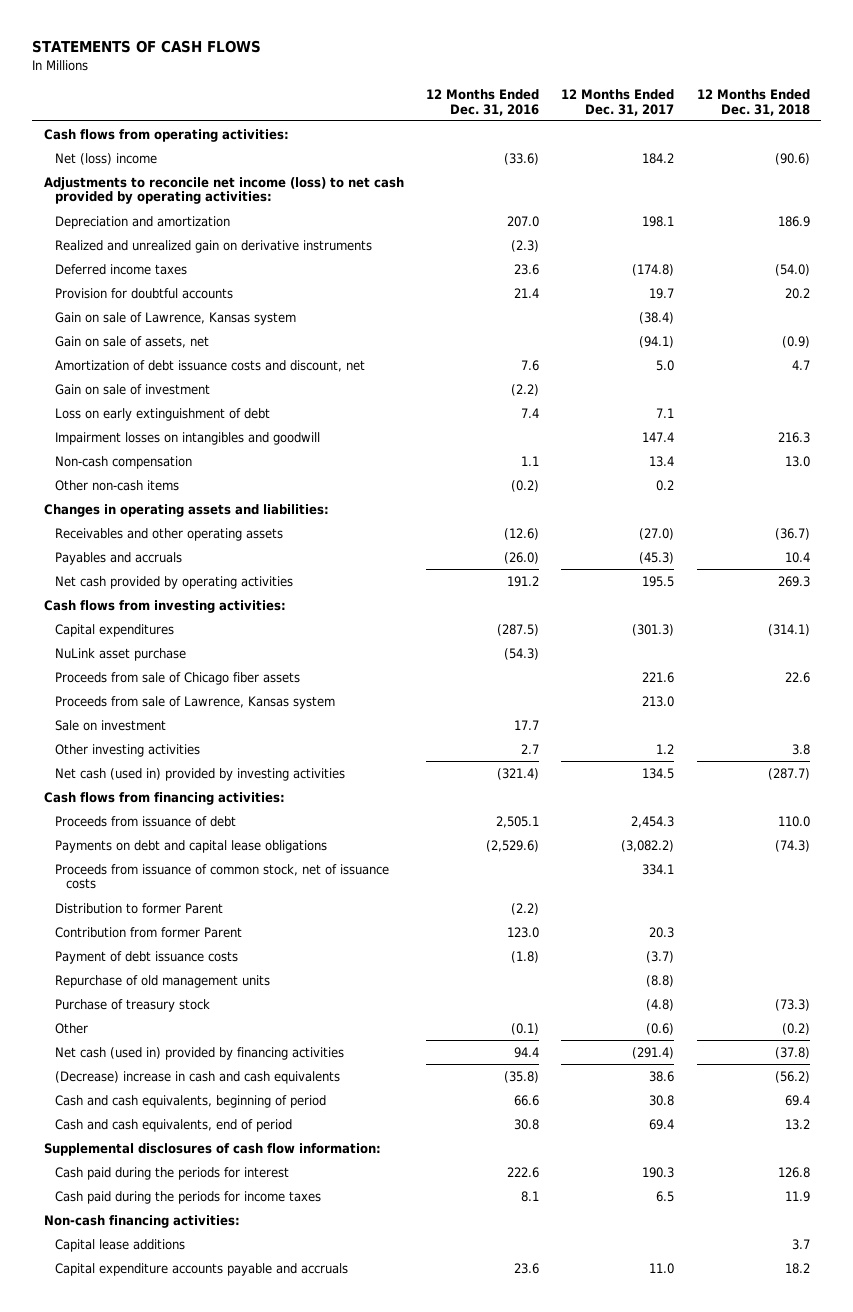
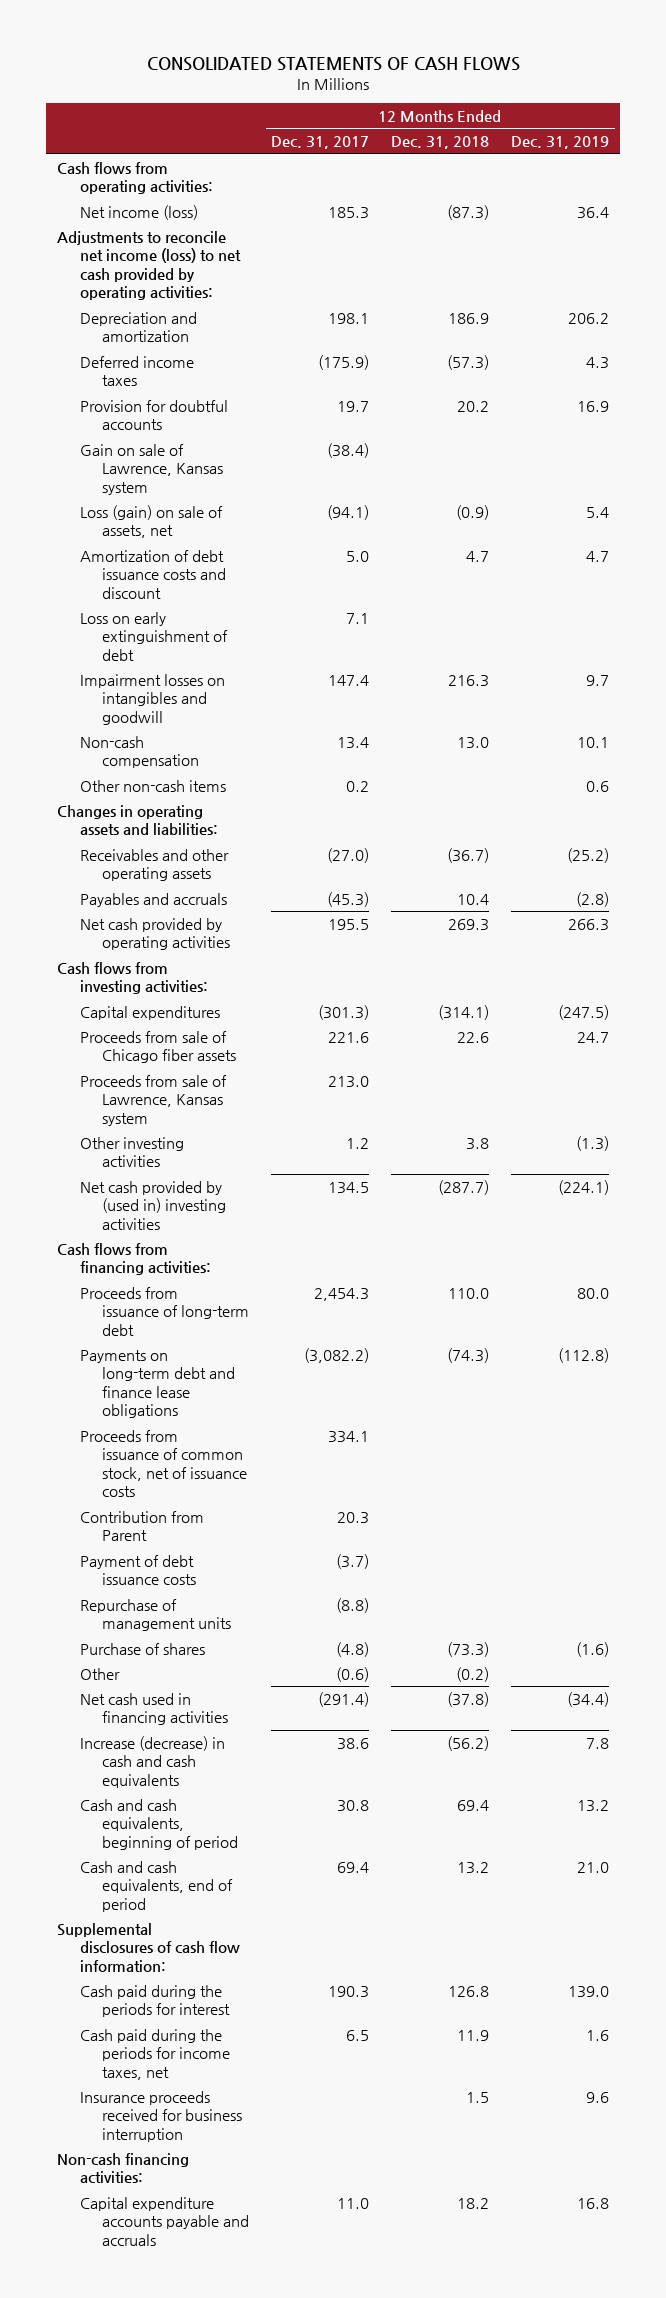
- STATEMENTS OF CASH FLOWS
+ CONSOLIDATED STATEMENTS OF CASH FLOWS
- | 12 Months Ended Dec. 31, 2016 | 12 Months Ended Dec. 31, 2017 | 12 Months Ended Dec. 31, 2018
+ | 12 Months Ended Dec. 31, 2017 | 12 Months Ended Dec. 31, 2018 | 12 Months Ended Dec. 31, 2019
- Net (loss) income | (33.6) | 184.2 | (90.6)
+ Net income (loss) | 185.3 | (87.3) | 36.4
- Realized and unrealized gain on derivative instruments | (2.3) | |
- Deferred income taxes | 23.6 | (174.8) | (54.0)
+ Deferred income taxes | (175.9) | (57.3) | 4.3
- Gain on sale of assets, net | | (94.1) | (0.9)
- Amortization of debt issuance costs and discount, net | 7.6 | 5.0 | 4.7
- Gain on sale of investment | (2.2) | |
+ Loss (gain) on sale of assets, net | (94.1) | (0.9) | 5.4
+ Amortization of debt issuance costs and discount | 5.0 | 4.7 | 4.7
- NuLink asset purchase | (54.3) | |
- Sale on investment | 17.7 | |
- Net cash (used in) provided by investing activities | (321.4) | 134.5 | (287.7)
+ Net cash provided by (used in) investing activities | 134.5 | (287.7) | (224.1)
- Proceeds from issuance of debt | 2,505.1 | 2,454.3 | 110.0
- Payments on debt and capital lease obligations | (2,529.6) | (3,082.2) | (74.3)
+ Proceeds from issuance of long-term debt | 2,454.3 | 110.0 | 80.0
+ Payments on long-term debt and finance lease obligations | (3,082.2) | (74.3) | (112.8)
- Distribution to former Parent | (2.2) | |
- Contribution from former Parent | 123.0 | 20.3 |
+ Contribution from Parent | 20.3 | |
- Repurchase of old management units | | (8.8) |
- Purchase of treasury stock | | (4.8) | (73.3)
+ Repurchase of management units | (8.8) | |
+ Purchase of shares | (4.8) | (73.3) | (1.6)
- Net cash (used in) provided by financing activities | 94.4 | (291.4) | (37.8)
- (Decrease) increase in cash and cash equivalents | (35.8) | 38.6 | (56.2)
+ Net cash used in financing activities | (291.4) | (37.8) | (34.4)
+ Increase (decrease) in cash and cash equivalents | 38.6 | (56.2) | 7.8
- Cash paid during the periods for income taxes | 8.1 | 6.5 | 11.9
+ Cash paid during the periods for income taxes, net | 6.5 | 11.9 | 1.6
+ Insurance proceeds received for business interruption | | 1.5 | 9.6
- Capital lease additions | | | 3.7

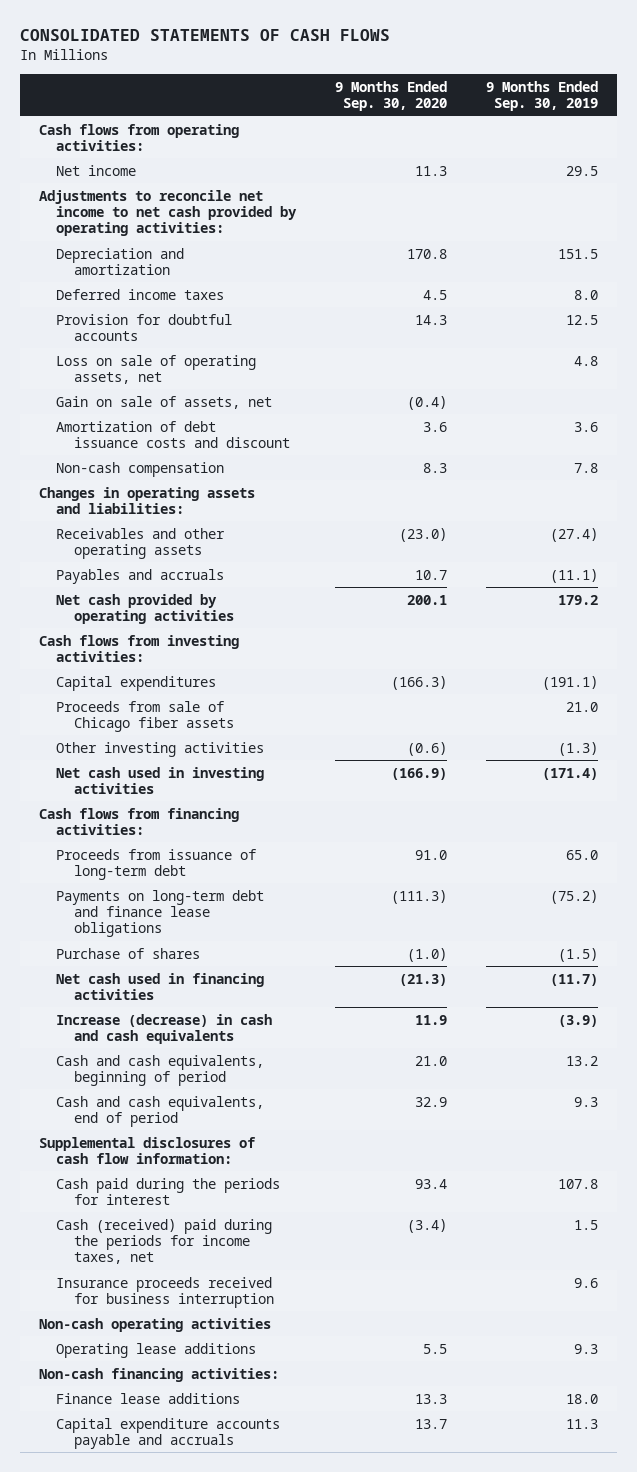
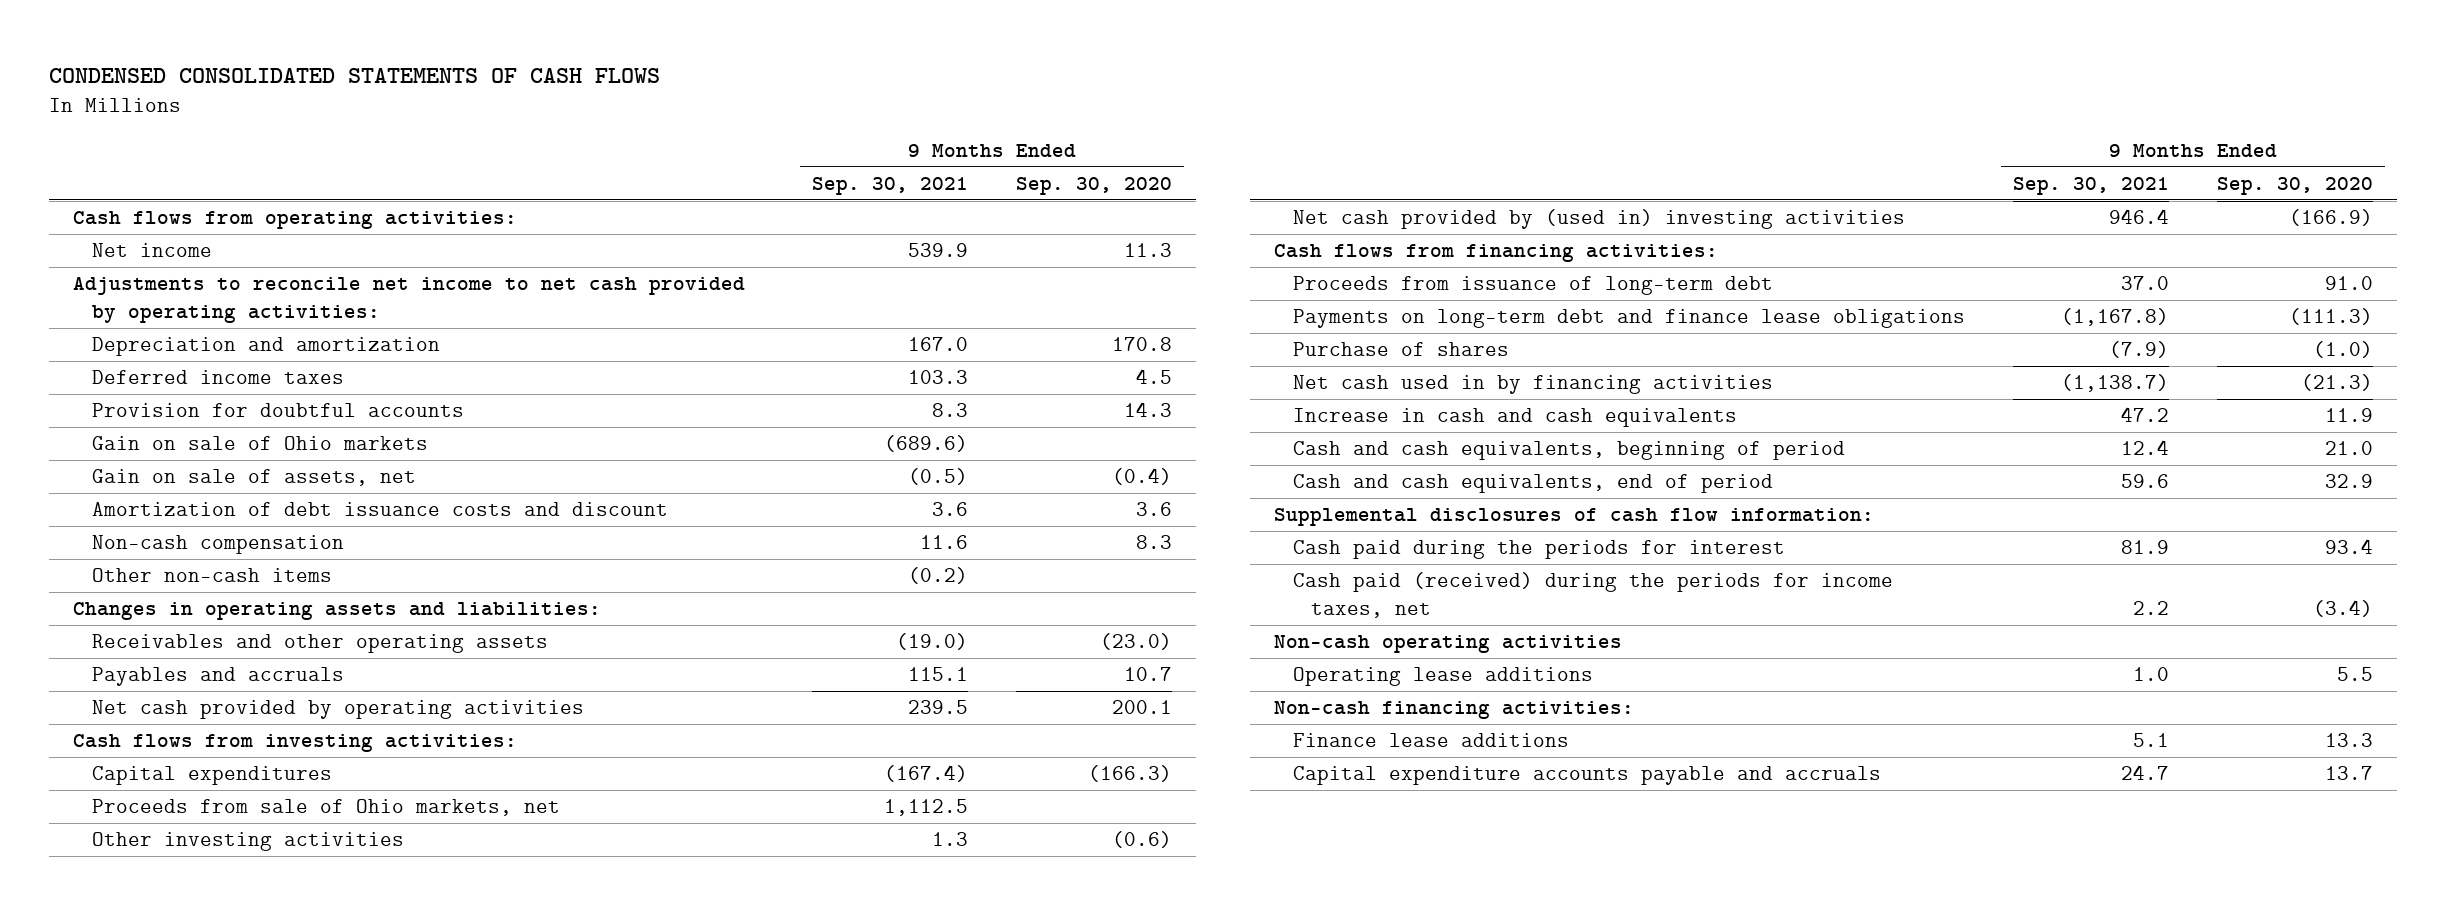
- CONSOLIDATED STATEMENTS OF CASH FLOWS
+ CONDENSED CONSOLIDATED STATEMENTS OF CASH FLOWS
- | 9 Months Ended Sep. 30, 2020 | 9 Months Ended Sep. 30, 2019
+ | 9 Months Ended Sep. 30, 2021 | 9 Months Ended Sep. 30, 2020
- Loss on sale of operating assets, net | | 4.8
+ Gain on sale of Ohio markets | (689.6) |
+ Other non-cash items | (0.2) |
- Proceeds from sale of Chicago fiber assets | | 21.0
+ Proceeds from sale of Ohio markets, net | 1,112.5 |
- Net cash used in investing activities | (166.9) | (171.4)
+ Net cash provided by (used in) investing activities | 946.4 | (166.9)
- Net cash used in financing activities | (21.3) | (11.7)
- Increase (decrease) in cash and cash equivalents | 11.9 | (3.9)
+ Net cash used in by financing activities | (1,138.7) | (21.3)
+ Increase in cash and cash equivalents | 47.2 | 11.9
- Cash (received) paid during the periods for income taxes, net | (3.4) | 1.5
- Insurance proceeds received for business interruption | | 9.6
+ Cash paid (received) during the periods for income taxes, net | 2.2 | (3.4)

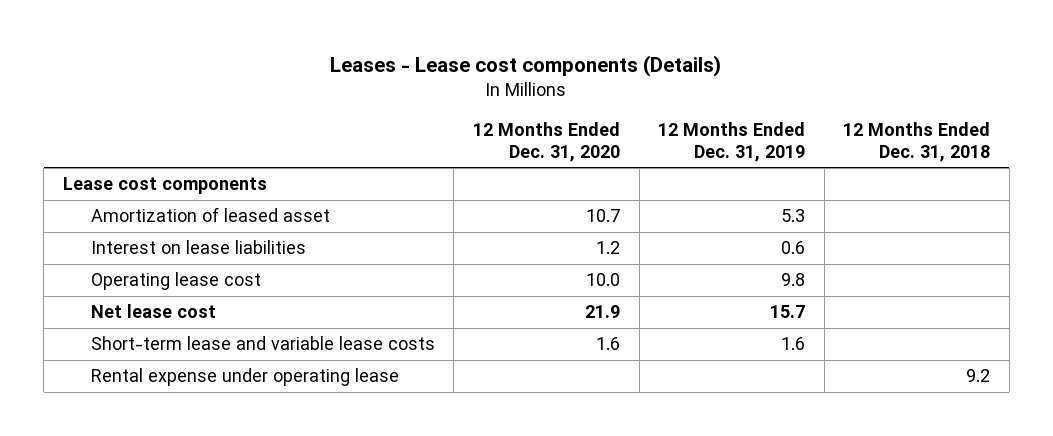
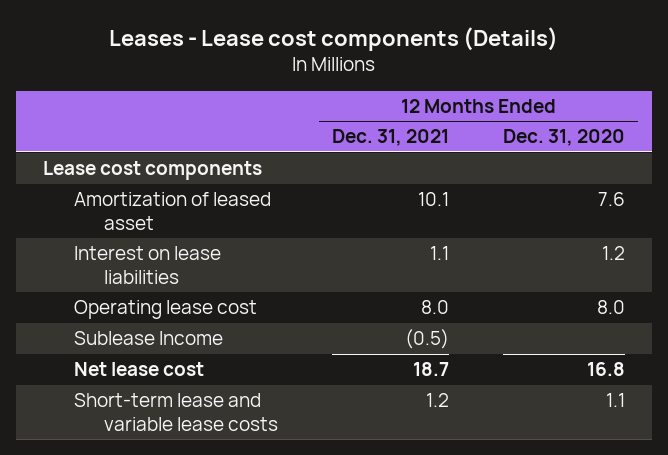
- | 12 Months Ended Dec. 31, 2020 | 12 Months Ended Dec. 31, 2019 | 12 Months Ended Dec. 31, 2018
+ | 12 Months Ended Dec. 31, 2021 | 12 Months Ended Dec. 31, 2020
- Amortization of leased asset | 10.7 | 5.3 |
+ Amortization of leased asset | 10.1 | 7.6
- Operating lease cost | 10.0 | 9.8 |
- Net lease cost | 21.9 | 15.7 |
- Short-term lease and variable lease costs | 1.6 | 1.6 |
- Rental expense under operating lease | | | 9.2
+ Operating lease cost | 8.0 | 8.0
+ Sublease Income | (0.5) |
+ Net lease cost | 18.7 | 16.8
+ Short-term lease and variable lease costs | 1.2 | 1.1

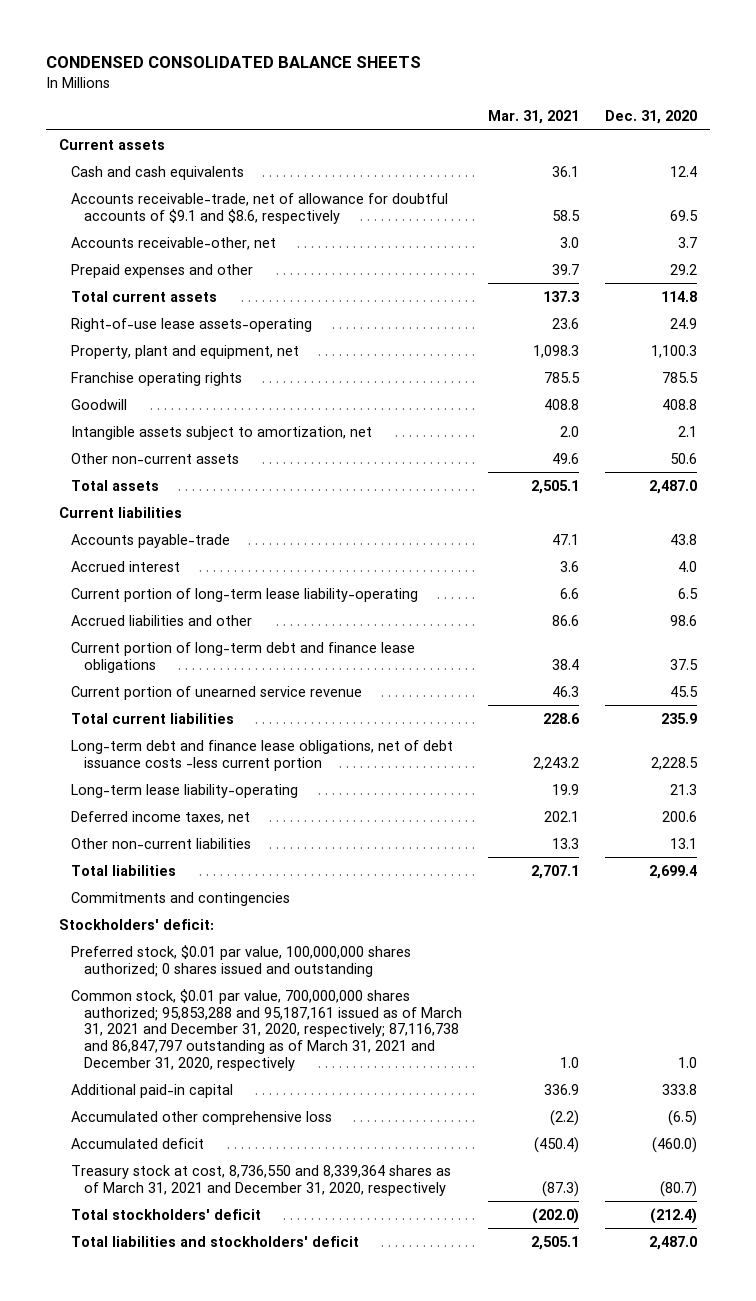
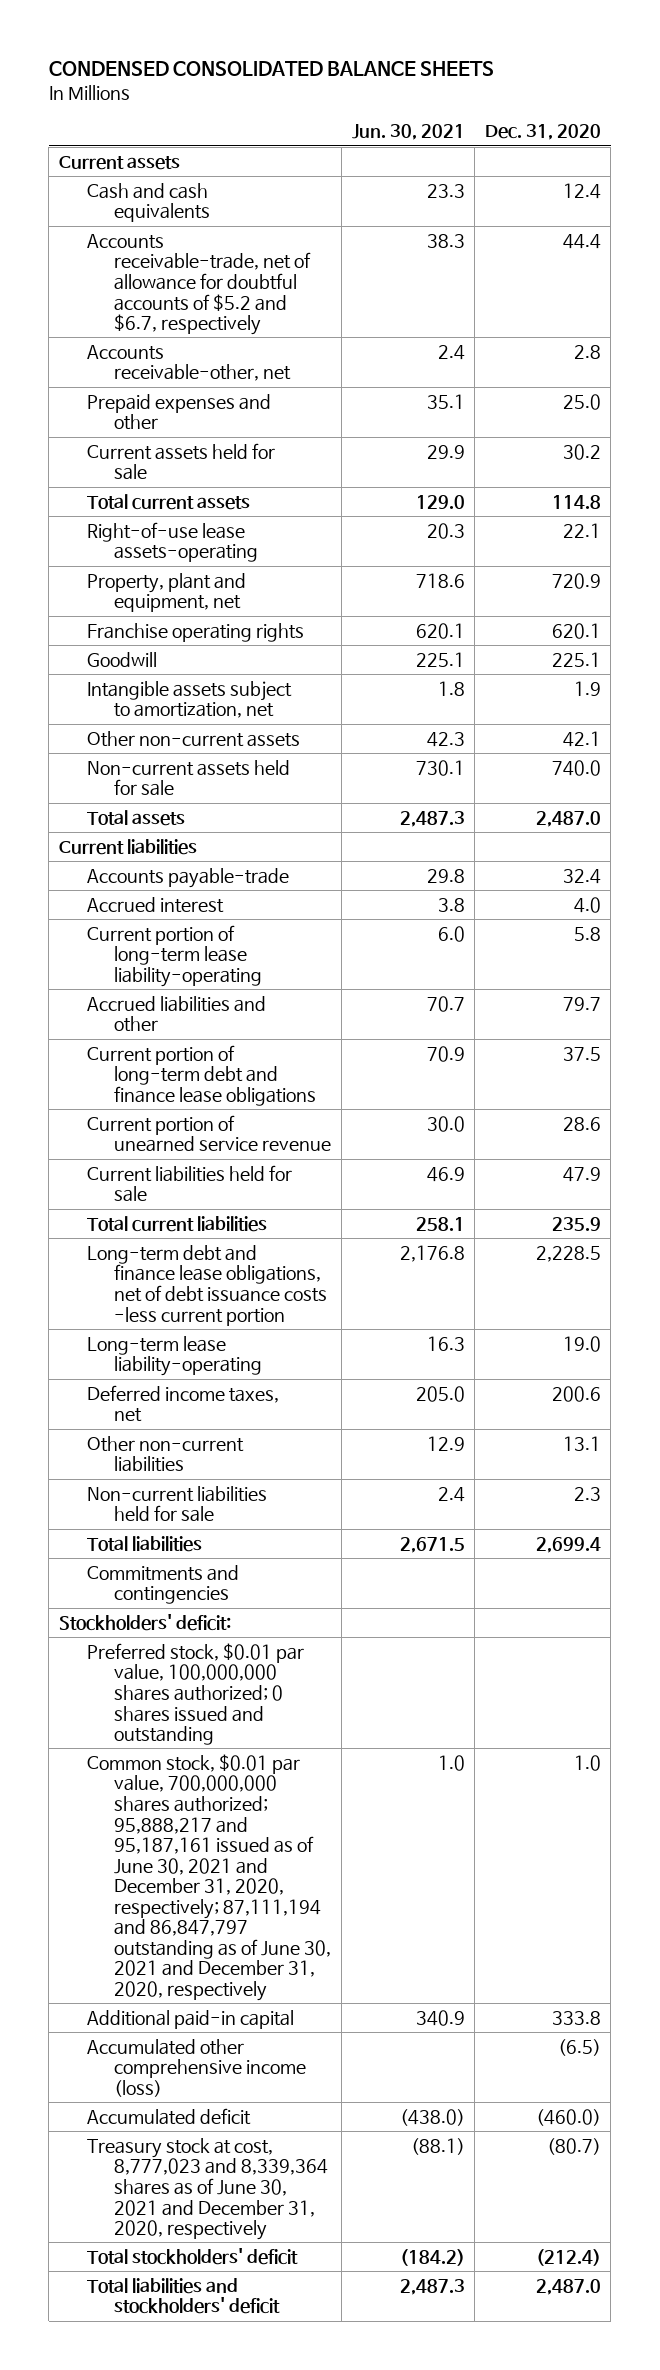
- | Mar. 31, 2021 | Dec. 31, 2020
+ | Jun. 30, 2021 | Dec. 31, 2020
- Accounts receivable-trade, net of allowance for doubtful accounts of $9.1 and $8.6, respectively | 58.5 | 69.5
- Accounts receivable-other, net | 3.0 | 3.7
- Prepaid expenses and other | 39.7 | 29.2
+ Accounts receivable-trade, net of allowance for doubtful accounts of $5.2 and $6.7, respectively | 38.3 | 44.4
+ Accounts receivable-other, net | 2.4 | 2.8
+ Prepaid expenses and other | 35.1 | 25.0
+ Current assets held for sale | 29.9 | 30.2
- Right-of-use lease assets-operating | 23.6 | 24.9
- Property, plant and equipment, net | 1,098.3 | 1,100.3
- Franchise operating rights | 785.5 | 785.5
- Goodwill | 408.8 | 408.8
- Intangible assets subject to amortization, net | 2.0 | 2.1
- Other non-current assets | 49.6 | 50.6
+ Right-of-use lease assets-operating | 20.3 | 22.1
+ Property, plant and equipment, net | 718.6 | 720.9
+ Franchise operating rights | 620.1 | 620.1
+ Goodwill | 225.1 | 225.1
+ Intangible assets subject to amortization, net | 1.8 | 1.9
+ Other non-current assets | 42.3 | 42.1
+ Non-current assets held for sale | 730.1 | 740.0
- Accounts payable-trade | 47.1 | 43.8
+ Accounts payable-trade | 29.8 | 32.4
- Current portion of long-term lease liability-operating | 6.6 | 6.5
- Accrued liabilities and other | 86.6 | 98.6
+ Current portion of long-term lease liability-operating | 6.0 | 5.8
+ Accrued liabilities and other | 70.7 | 79.7
- Current portion of unearned service revenue | 46.3 | 45.5
+ Current portion of unearned service revenue | 30.0 | 28.6
+ Current liabilities held for sale | 46.9 | 47.9
- Long-term lease liability-operating | 19.9 | 21.3
+ Long-term lease liability-operating | 16.3 | 19.0
+ Non-current liabilities held for sale | 2.4 | 2.3
- Common stock, $0.01 par value, 700,000,000 shares authorized; 95,853,288 and 95,187,161 issued as of March 31, 2021 and December 31, 2020, respectively; 87,116,738 and 86,847,797 outstanding as of March 31, 2021 and December 31, 2020, respectively | 1.0 | 1.0
+ Common stock, $0.01 par value, 700,000,000 shares authorized; 95,888,217 and 95,187,161 issued as of June 30, 2021 and December 31, 2020, respectively; 87,111,194 and 86,847,797 outstanding as of June 30, 2021 and December 31, 2020, respectively | 1.0 | 1.0
- Accumulated other comprehensive loss | (2.2) | (6.5)
+ Accumulated other comprehensive income (loss) | | (6.5)
- Treasury stock at cost, 8,736,550 and 8,339,364 shares as of March 31, 2021 and December 31, 2020, respectively | (87.3) | (80.7)
+ Treasury stock at cost, 8,777,023 and 8,339,364 shares as of June 30, 2021 and December 31, 2020, respectively | (88.1) | (80.7)

